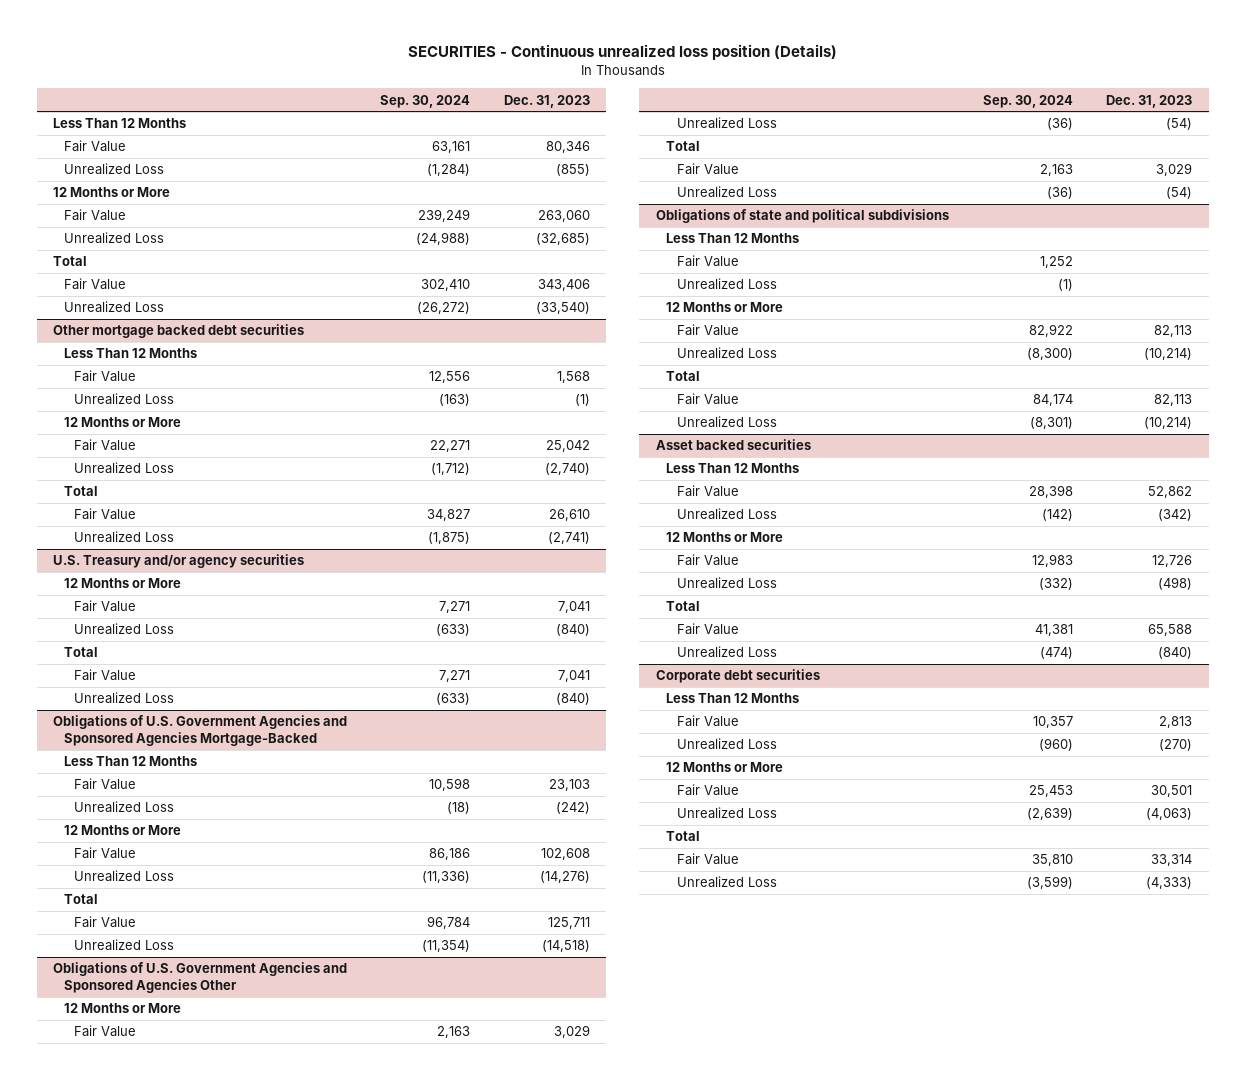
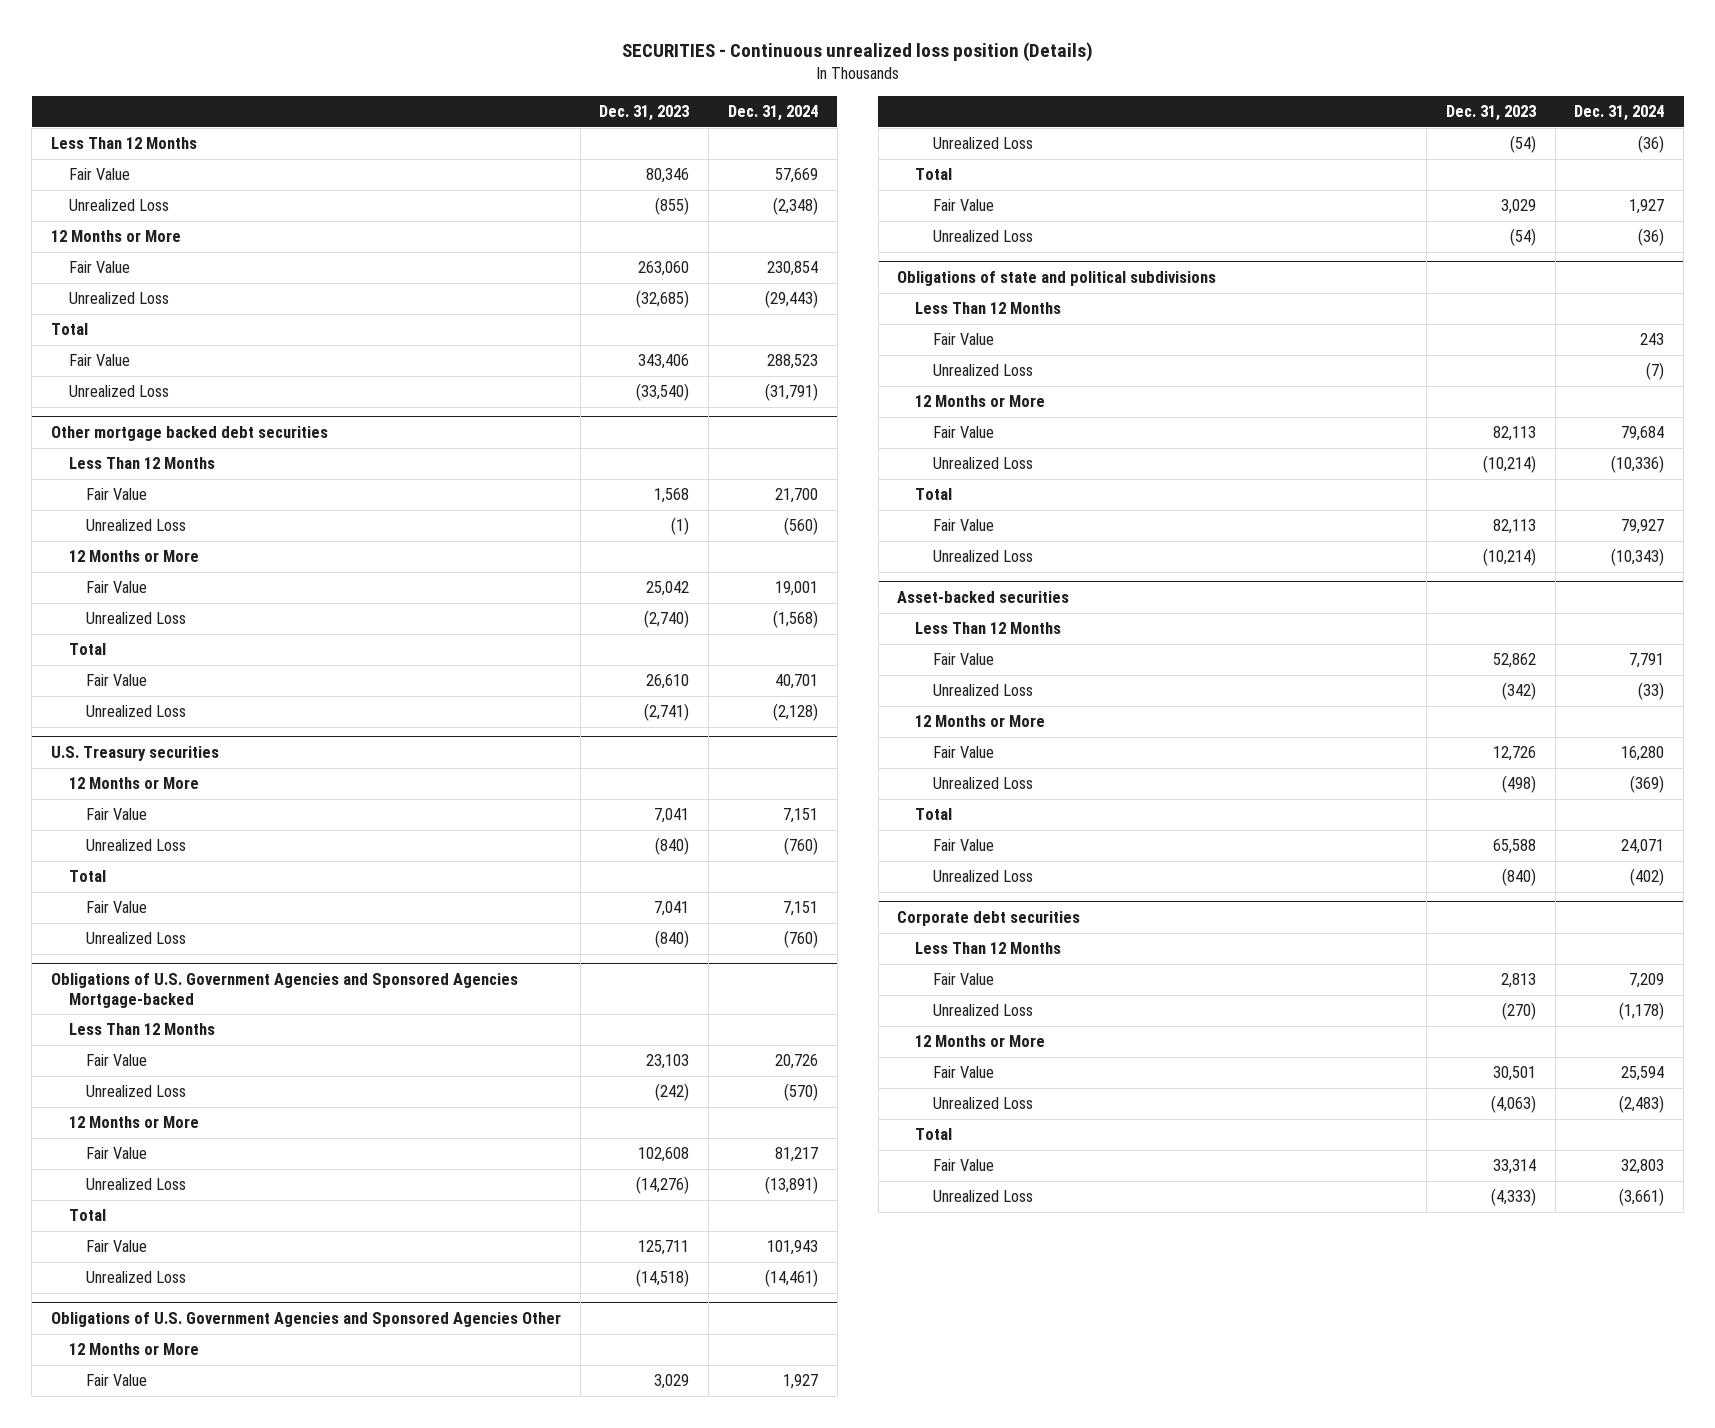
- | Sep. 30, 2024 | Dec. 31, 2023
+ | Dec. 31, 2023 | Dec. 31, 2024
- U.S. Treasury and/or agency securities
+ U.S. Treasury securities
- Obligations of U.S. Government Agencies and Sponsored Agencies Mortgage-Backed
+ Obligations of U.S. Government Agencies and Sponsored Agencies Mortgage-backed
- Asset backed securities
+ Asset-backed securities

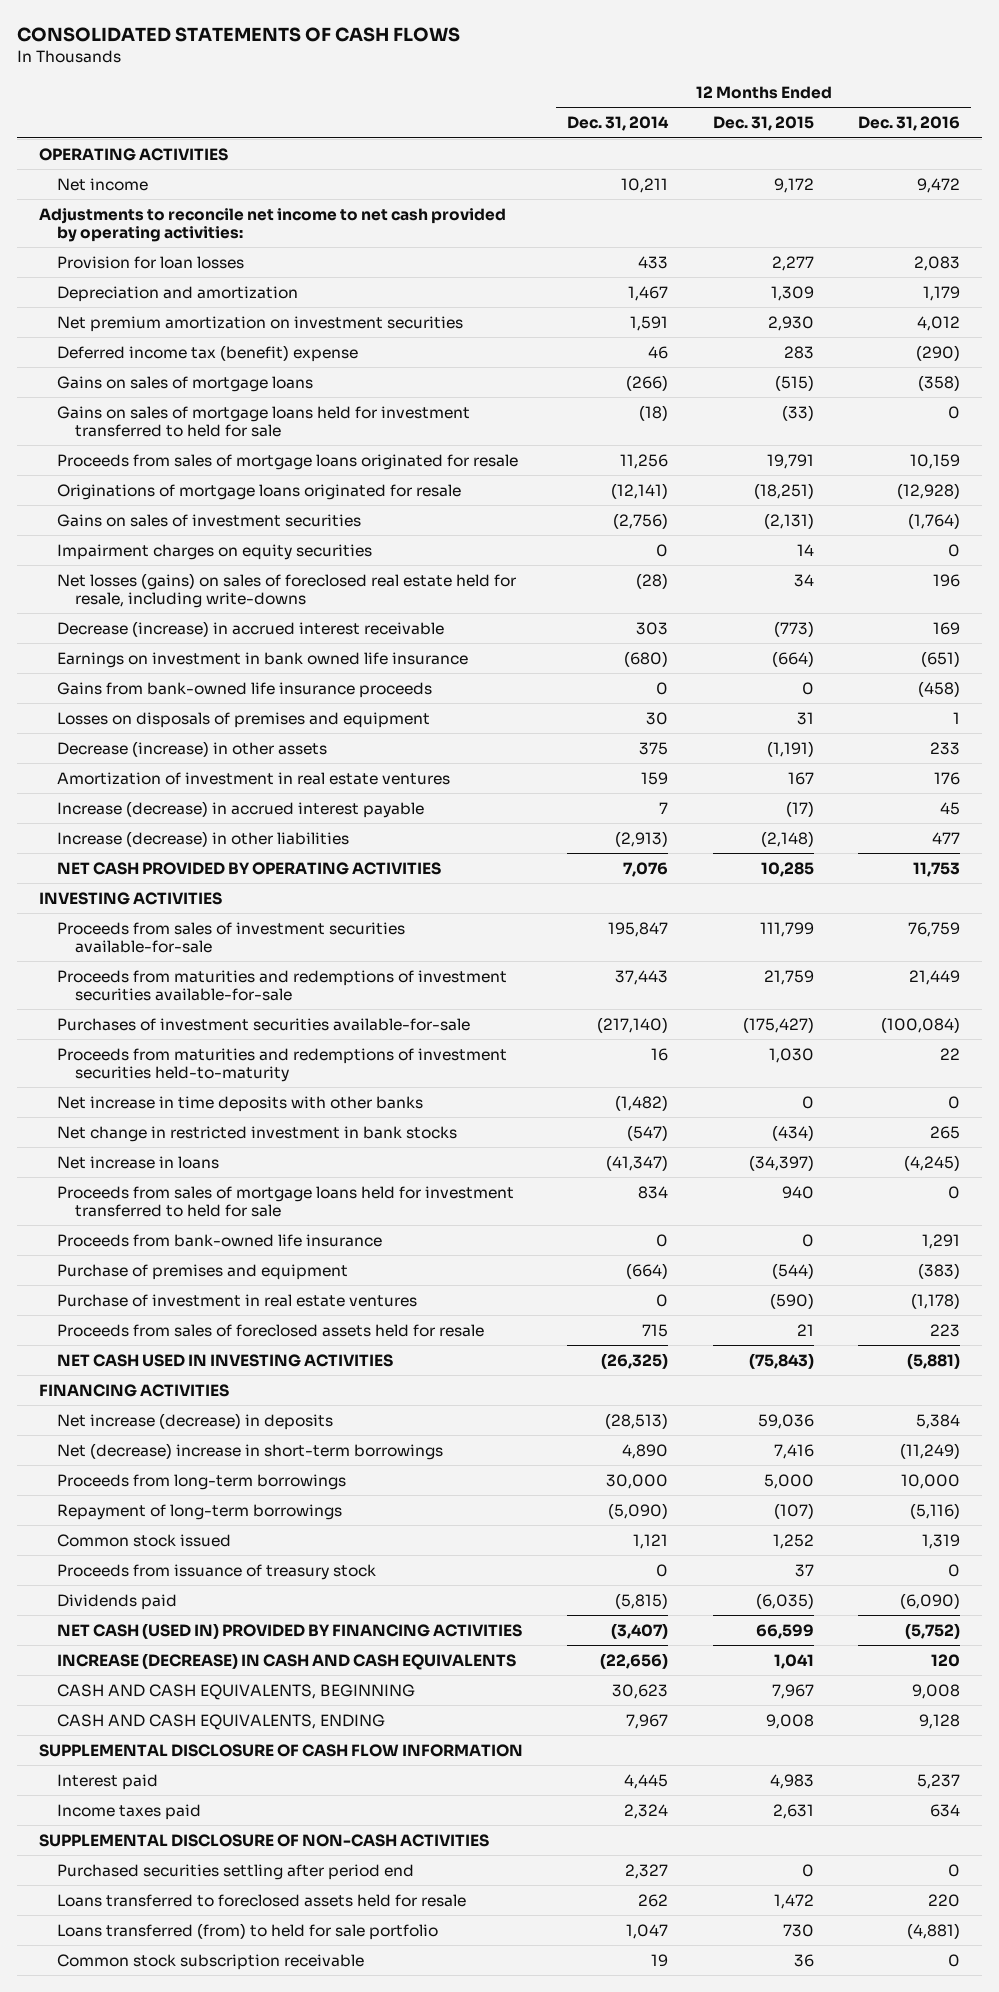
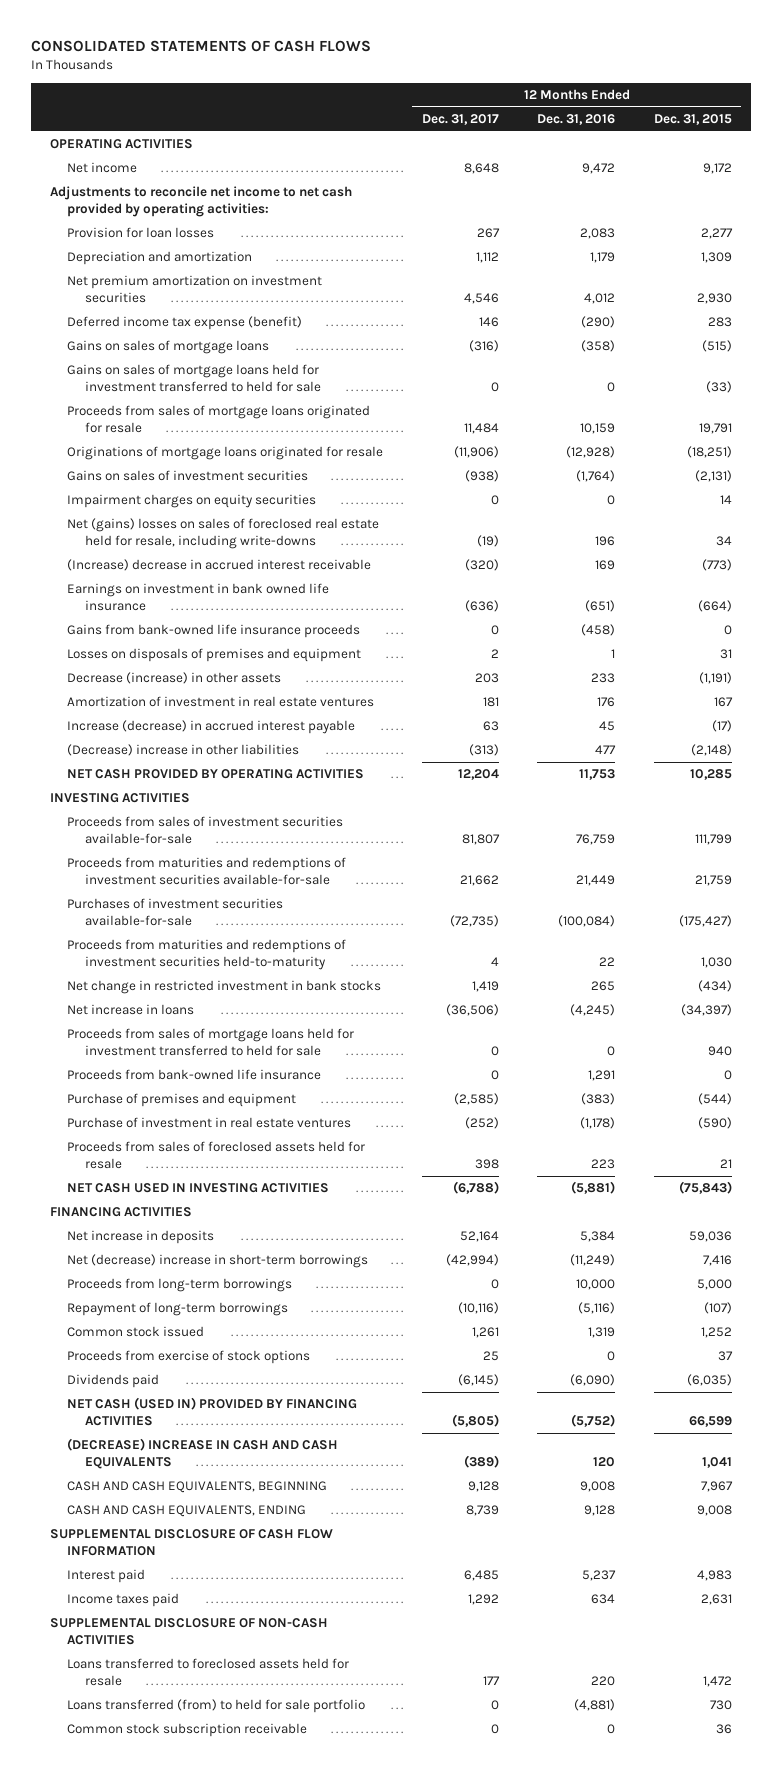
- | 12 Months Ended Dec. 31, 2014 | 12 Months Ended Dec. 31, 2015 | 12 Months Ended Dec. 31, 2016
+ | 12 Months Ended Dec. 31, 2017 | 12 Months Ended Dec. 31, 2016 | 12 Months Ended Dec. 31, 2015
- Deferred income tax (benefit) expense | 46 | 283 | (290)
+ Deferred income tax expense (benefit) | 146 | (290) | 283
- Net losses (gains) on sales of foreclosed real estate held for resale, including write-downs | (28) | 34 | 196
- Decrease (increase) in accrued interest receivable | 303 | (773) | 169
+ Net (gains) losses on sales of foreclosed real estate held for resale, including write-downs | (19) | 196 | 34
+ (Increase) decrease in accrued interest receivable | (320) | 169 | (773)
- Increase (decrease) in other liabilities | (2,913) | (2,148) | 477
+ (Decrease) increase in other liabilities | (313) | 477 | (2,148)
- Net increase in time deposits with other banks | (1,482) | 0 | 0
- Net increase (decrease) in deposits | (28,513) | 59,036 | 5,384
+ Net increase in deposits | 52,164 | 5,384 | 59,036
- Proceeds from issuance of treasury stock | 0 | 37 | 0
+ Proceeds from exercise of stock options | 25 | 0 | 37
- INCREASE (DECREASE) IN CASH AND CASH EQUIVALENTS | (22,656) | 1,041 | 120
+ (DECREASE) INCREASE IN CASH AND CASH EQUIVALENTS | (389) | 120 | 1,041
- Purchased securities settling after period end | 2,327 | 0 | 0

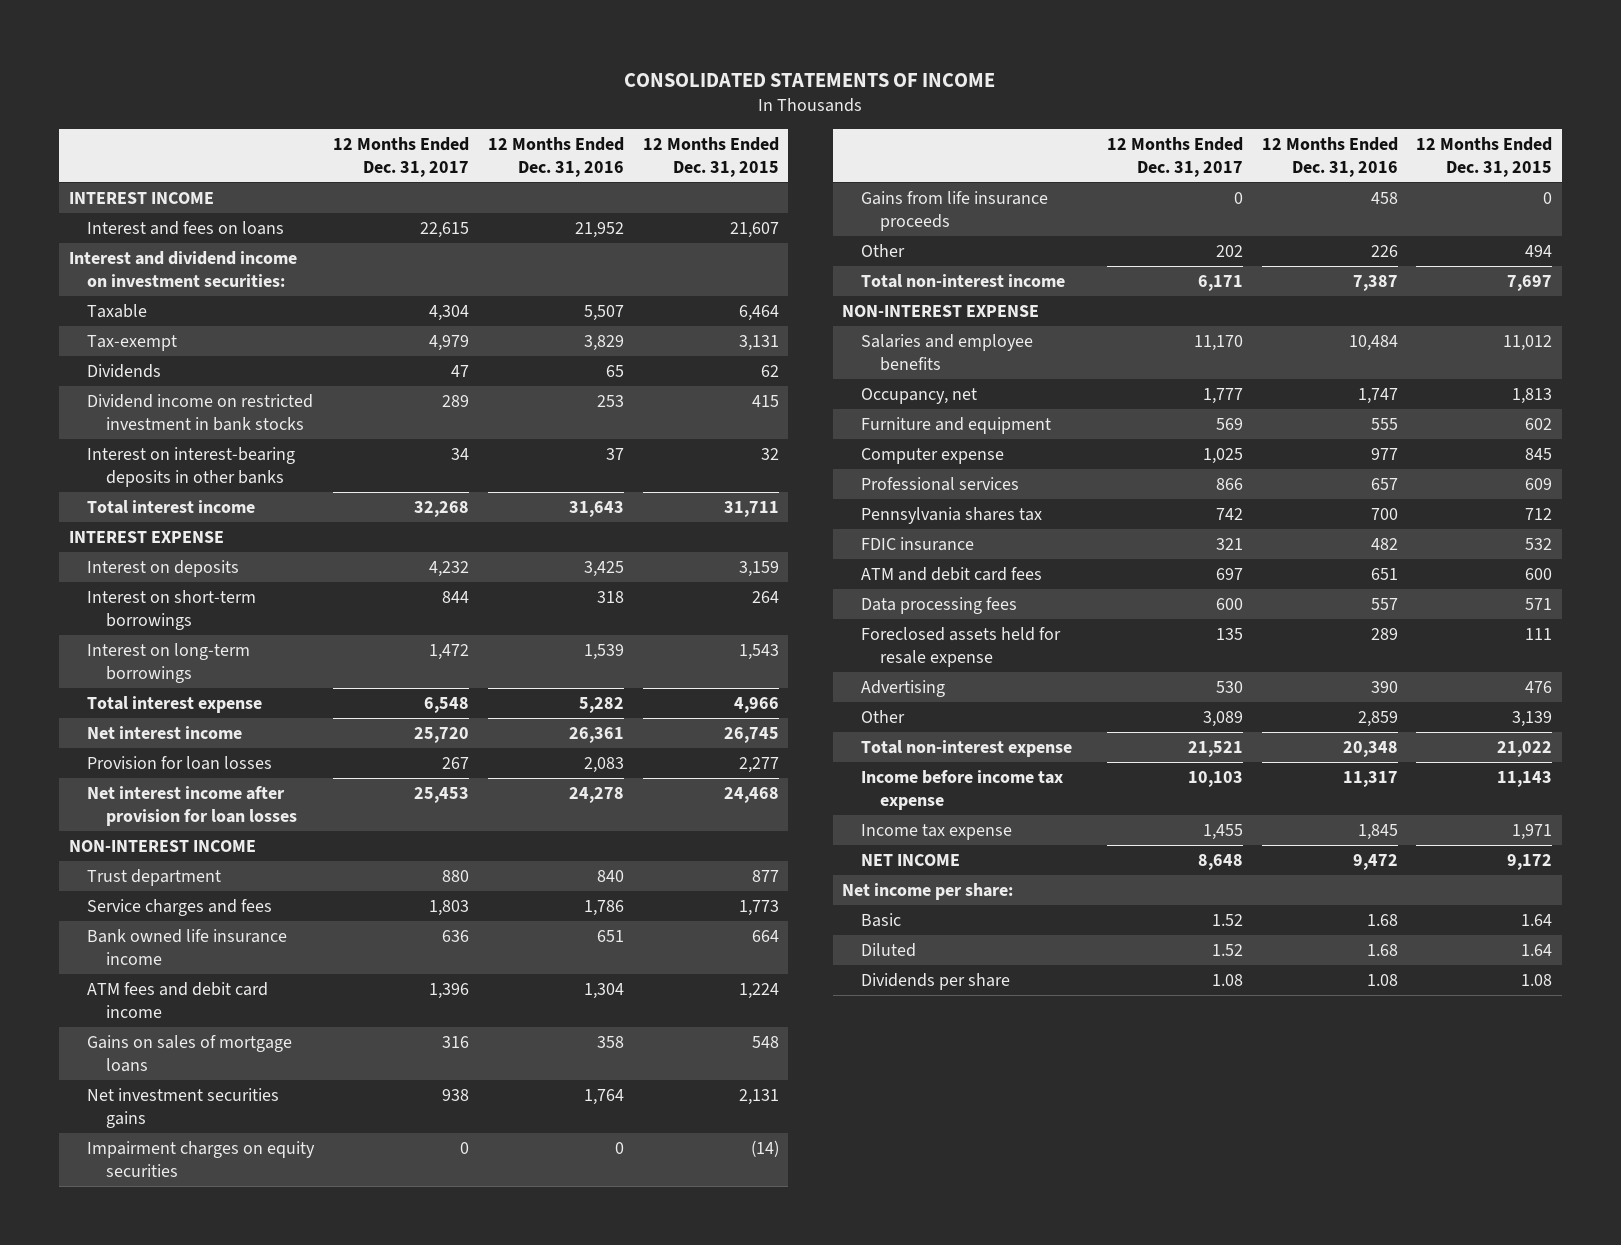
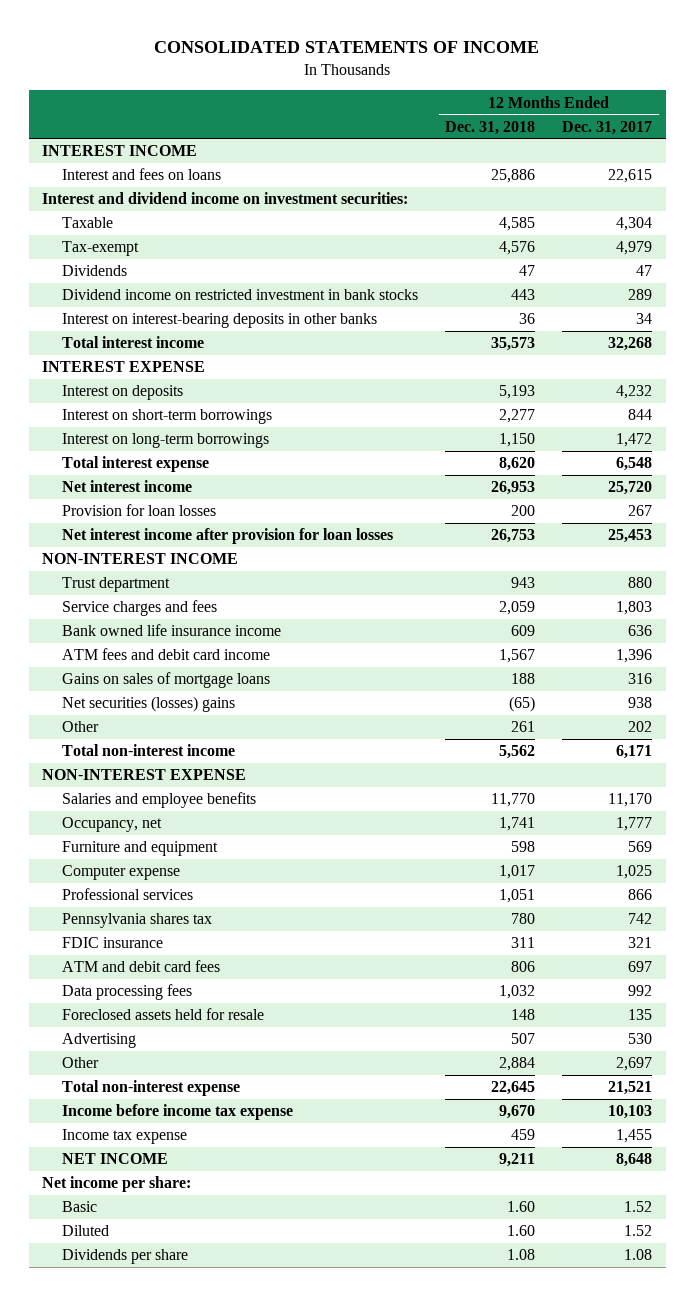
- | 12 Months Ended Dec. 31, 2017 | 12 Months Ended Dec. 31, 2016 | 12 Months Ended Dec. 31, 2015
+ | 12 Months Ended Dec. 31, 2018 | 12 Months Ended Dec. 31, 2017
- Net investment securities gains | 938 | 1,764 | 2,131
- Impairment charges on equity securities | 0 | 0 | (14)
- Gains from life insurance proceeds | 0 | 458 | 0
+ Net securities (losses) gains | (65) | 938
- Data processing fees | 600 | 557 | 571
- Foreclosed assets held for resale expense | 135 | 289 | 111
+ Data processing fees | 1,032 | 992
+ Foreclosed assets held for resale | 148 | 135
- Other | 3,089 | 2,859 | 3,139
+ Other | 2,884 | 2,697

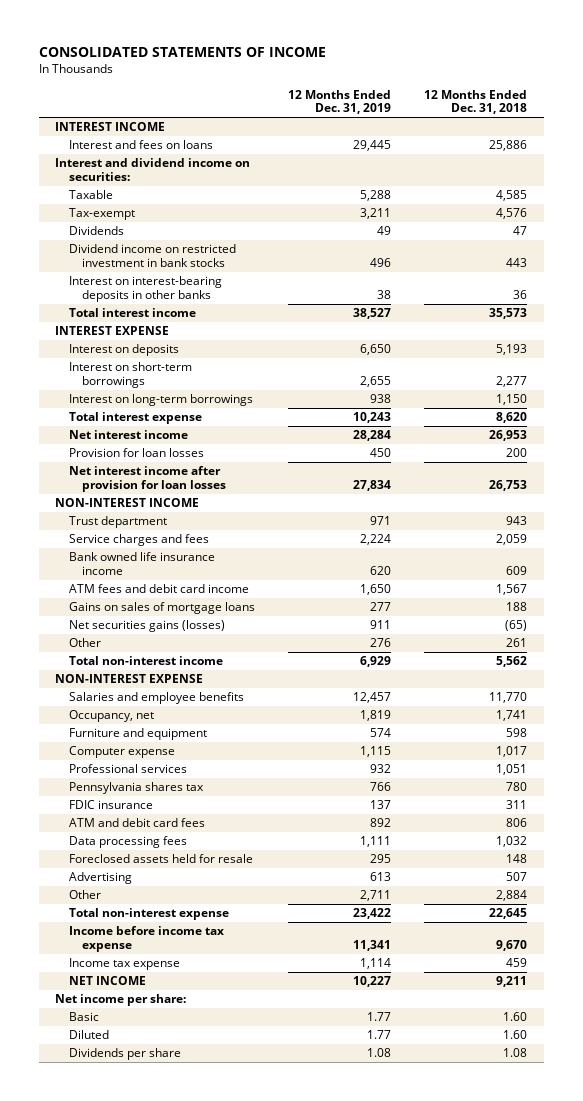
- | 12 Months Ended Dec. 31, 2018 | 12 Months Ended Dec. 31, 2017
+ | 12 Months Ended Dec. 31, 2019 | 12 Months Ended Dec. 31, 2018
- Interest and dividend income on investment securities:
+ Interest and dividend income on securities:
- Net securities (losses) gains | (65) | 938
+ Net securities gains (losses) | 911 | (65)

